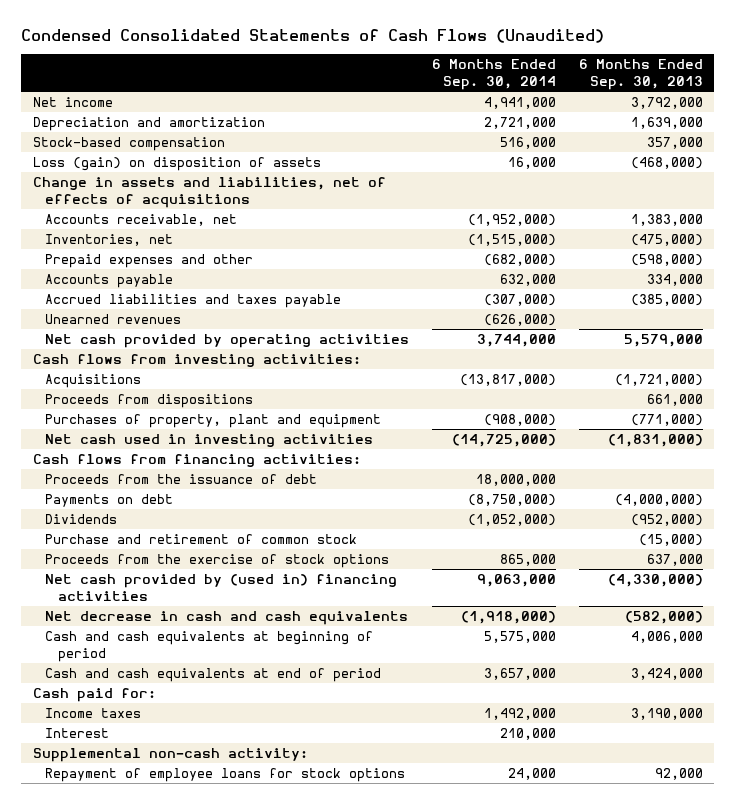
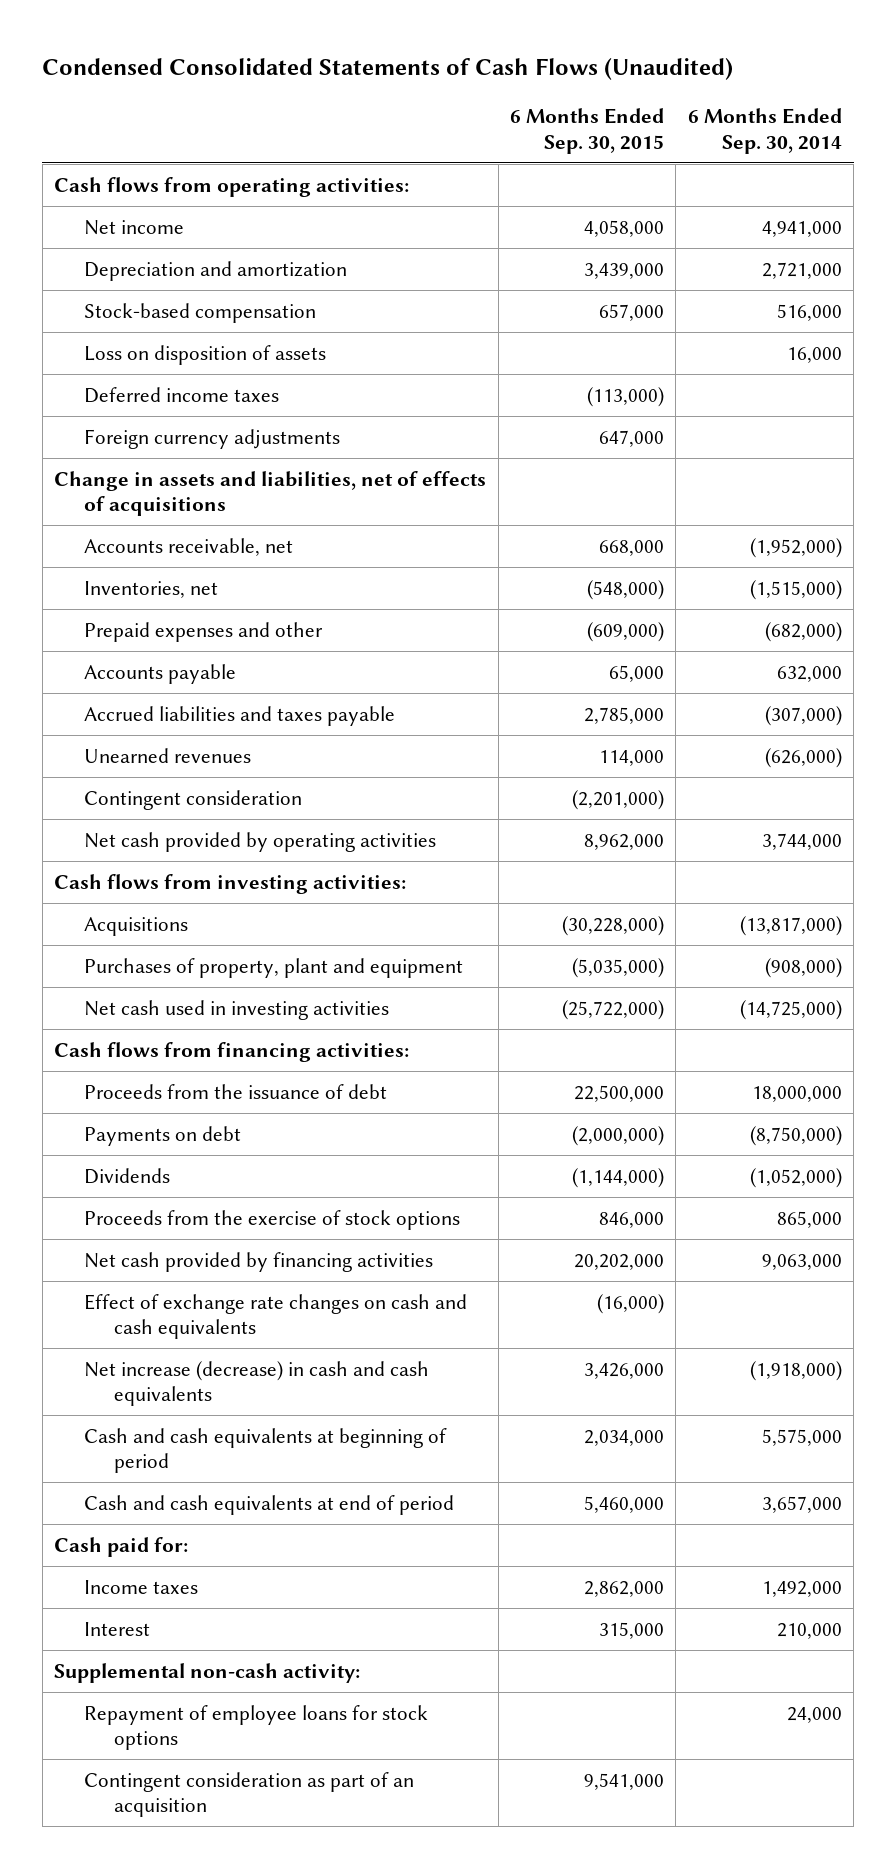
- | 6 Months Ended Sep. 30, 2014 | 6 Months Ended Sep. 30, 2013
+ | 6 Months Ended Sep. 30, 2015 | 6 Months Ended Sep. 30, 2014
+ Cash flows from operating activities:
- Loss (gain) on disposition of assets | 16,000 | (468,000)
+ Loss on disposition of assets | | 16,000
+ Deferred income taxes | (113,000) |
+ Foreign currency adjustments | 647,000 |
+ Contingent consideration | (2,201,000) |
- Proceeds from dispositions | | 661,000
- Purchase and retirement of common stock | | (15,000)
- Net cash provided by (used in) financing activities | 9,063,000 | (4,330,000)
- Net decrease in cash and cash equivalents | (1,918,000) | (582,000)
+ Net cash provided by financing activities | 20,202,000 | 9,063,000
+ Effect of exchange rate changes on cash and cash equivalents | (16,000) |
+ Net increase (decrease) in cash and cash equivalents | 3,426,000 | (1,918,000)
+ Contingent consideration as part of an acquisition | 9,541,000 |

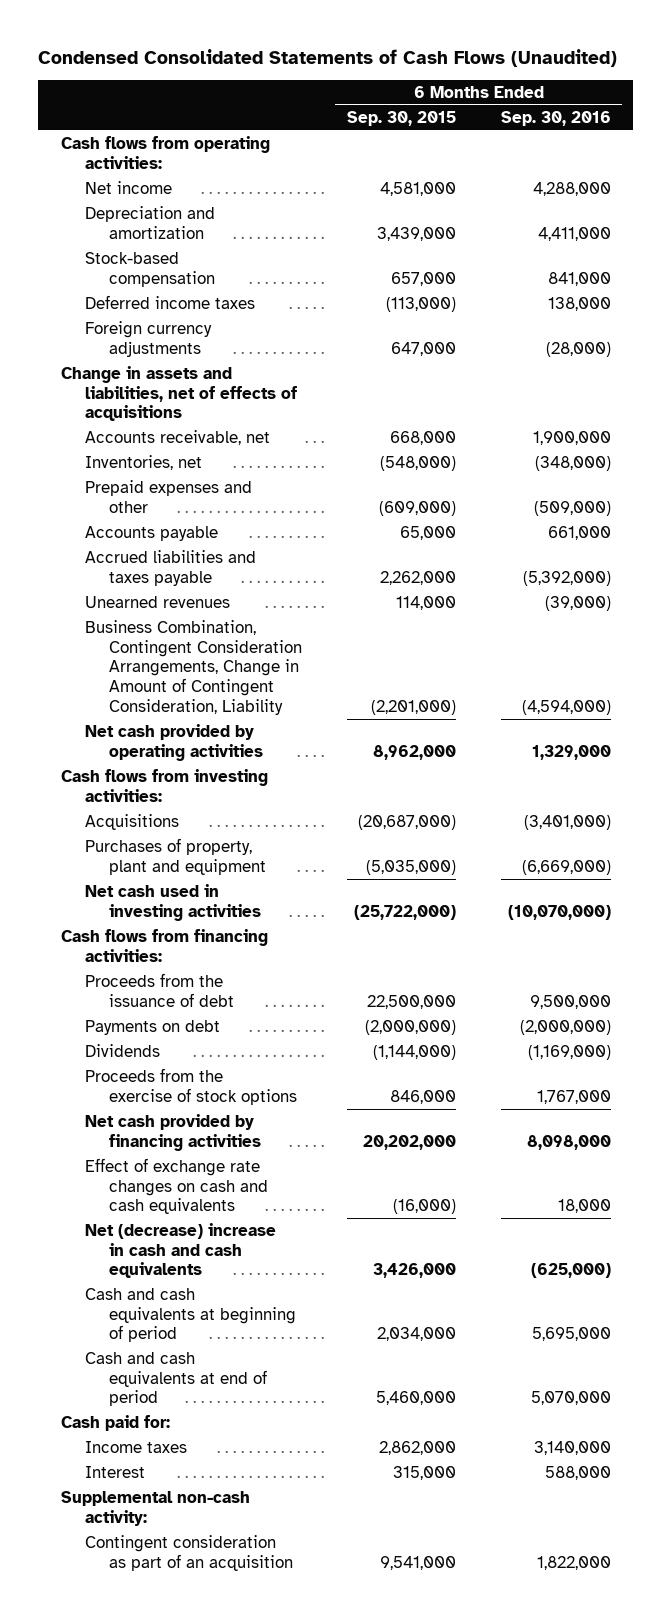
- | 6 Months Ended Sep. 30, 2015 | 6 Months Ended Sep. 30, 2014
+ | 6 Months Ended Sep. 30, 2015 | 6 Months Ended Sep. 30, 2016
- Net income | 4,058,000 | 4,941,000
+ Net income | 4,581,000 | 4,288,000
- Loss on disposition of assets | | 16,000
- Accrued liabilities and taxes payable | 2,785,000 | (307,000)
+ Accrued liabilities and taxes payable | 2,262,000 | (5,392,000)
- Contingent consideration | (2,201,000) |
+ Business Combination, Contingent Consideration Arrangements, Change in Amount of Contingent Consideration, Liability | (2,201,000) | (4,594,000)
- Acquisitions | (30,228,000) | (13,817,000)
+ Acquisitions | (20,687,000) | (3,401,000)
- Net increase (decrease) in cash and cash equivalents | 3,426,000 | (1,918,000)
+ Net (decrease) increase in cash and cash equivalents | 3,426,000 | (625,000)
- Repayment of employee loans for stock options | | 24,000

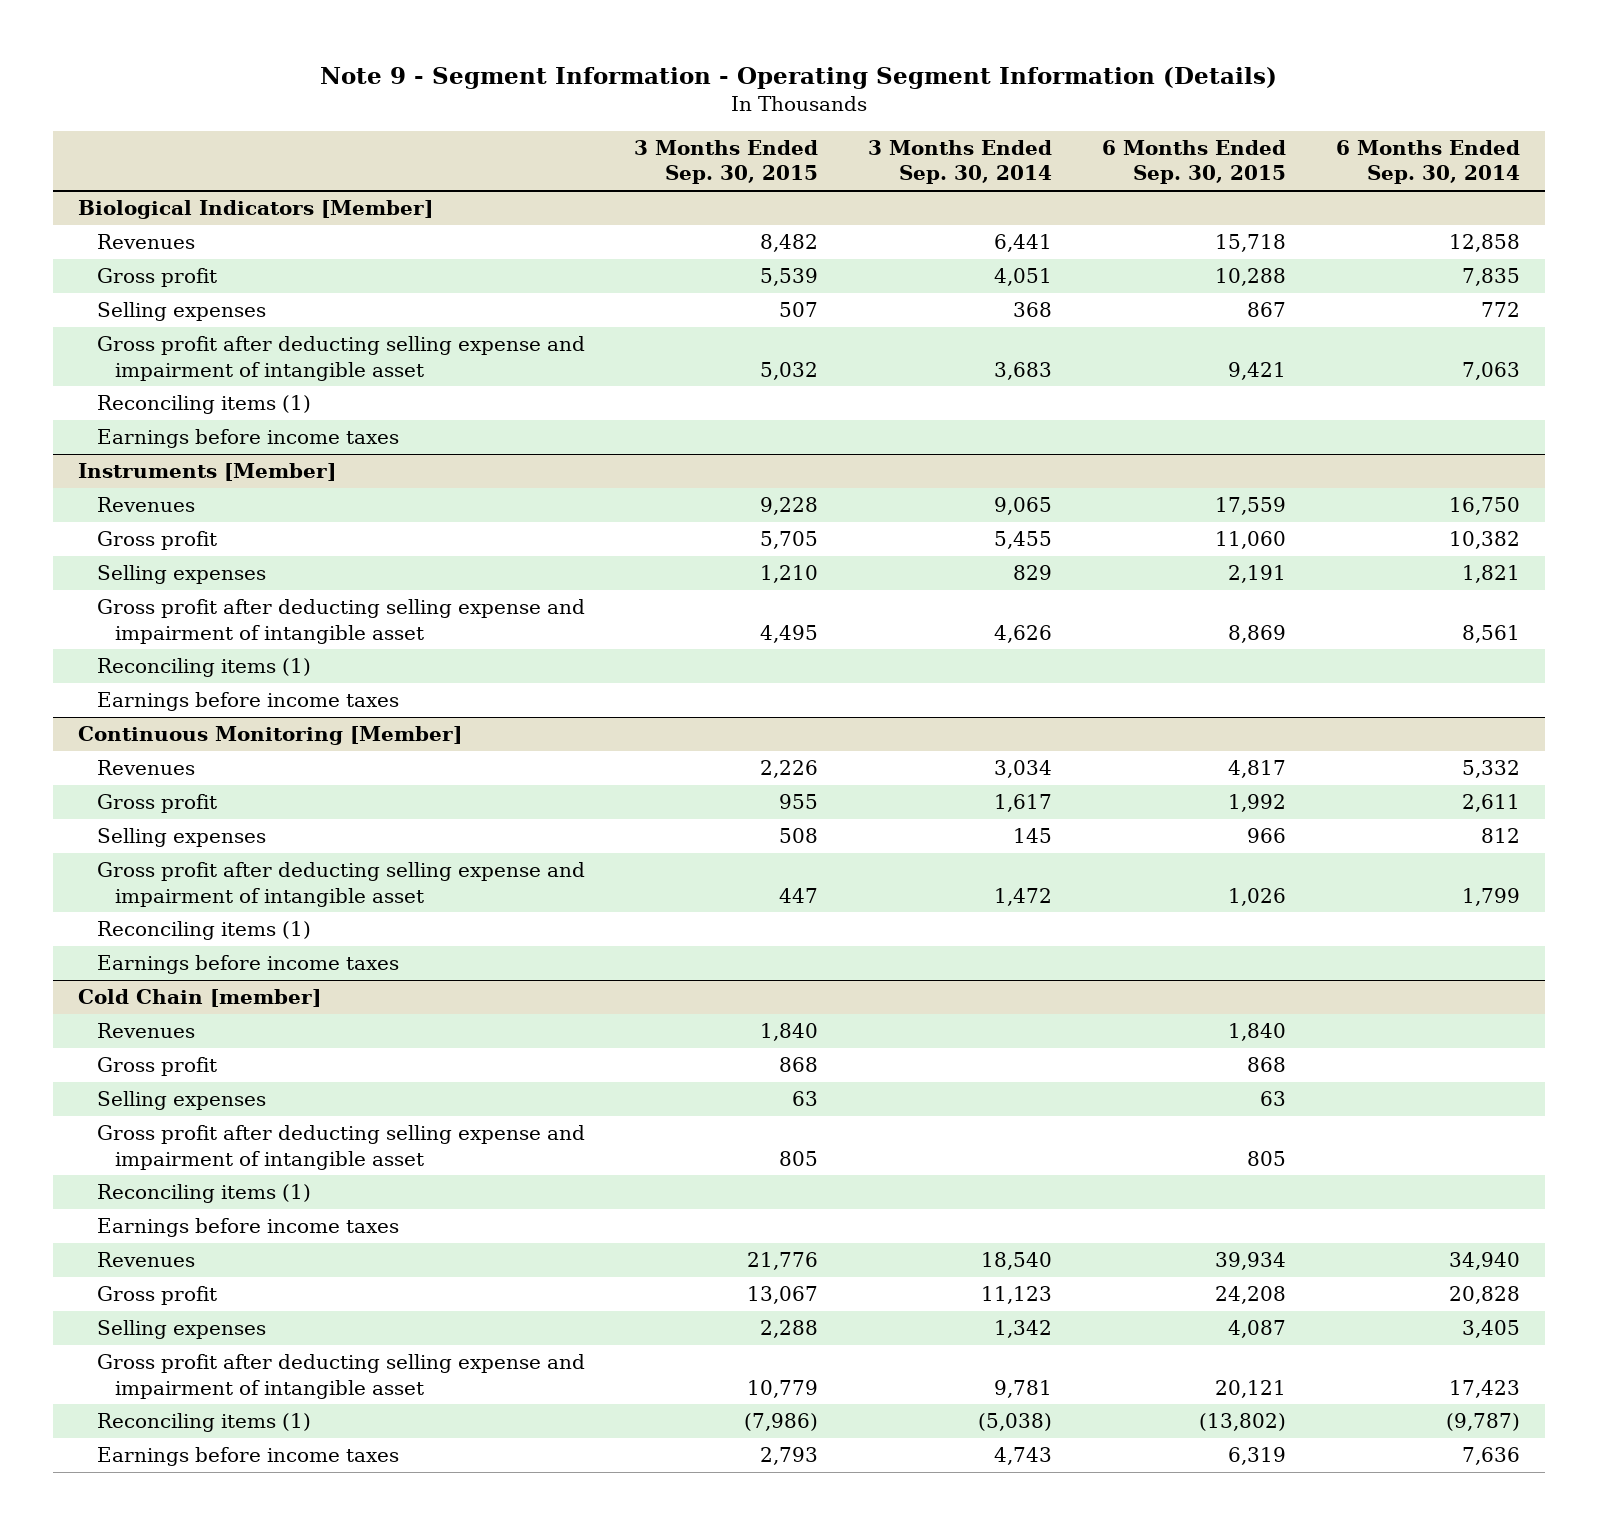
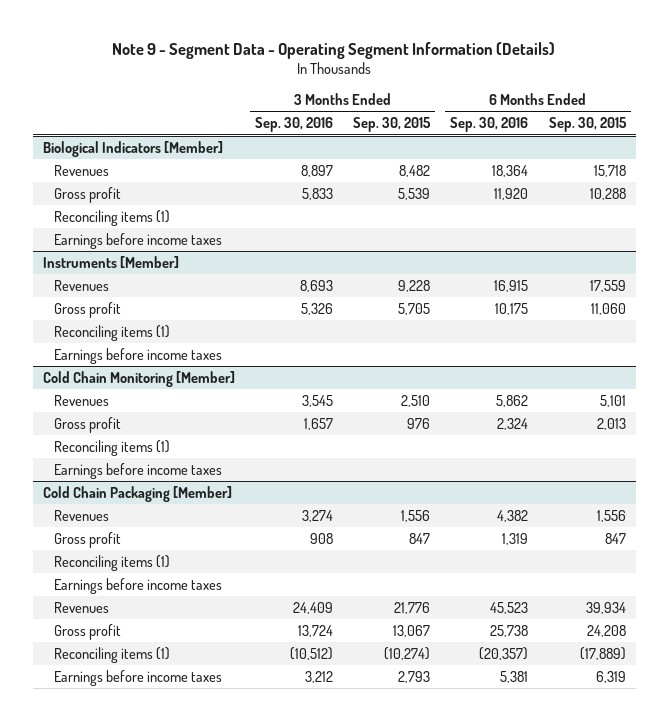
- Note 9 - Segment Information - Operating Segment Information (Details)
+ Note 9 - Segment Data - Operating Segment Information (Details)
- | 3 Months Ended Sep. 30, 2015 | 3 Months Ended Sep. 30, 2014 | 6 Months Ended Sep. 30, 2015 | 6 Months Ended Sep. 30, 2014
+ | 3 Months Ended Sep. 30, 2016 | 3 Months Ended Sep. 30, 2015 | 6 Months Ended Sep. 30, 2016 | 6 Months Ended Sep. 30, 2015
@ Biological Indicators [Member]
- Selling expenses | 507 | 368 | 867 | 772
- Gross profit after deducting selling expense and impairment of intangible asset | 5,032 | 3,683 | 9,421 | 7,063
@ Instruments [Member]
- Selling expenses | 1,210 | 829 | 2,191 | 1,821
- Gross profit after deducting selling expense and impairment of intangible asset | 4,495 | 4,626 | 8,869 | 8,561
- Continuous Monitoring [Member]
- Revenues | 2,226 | 3,034 | 4,817 | 5,332
- Gross profit | 955 | 1,617 | 1,992 | 2,611
- Selling expenses | 508 | 145 | 966 | 812
- Gross profit after deducting selling expense and impairment of intangible asset | 447 | 1,472 | 1,026 | 1,799
+ Cold Chain Monitoring [Member]
+ Revenues | 3,545 | 2,510 | 5,862 | 5,101
+ Gross profit | 1,657 | 976 | 2,324 | 2,013
- Cold Chain [member]
- Revenues | 1,840 | | 1,840 |
- Gross profit | 868 | | 868 |
- Selling expenses | 63 | | 63 |
- Gross profit after deducting selling expense and impairment of intangible asset | 805 | | 805 |
+ Cold Chain Packaging [Member]
+ Revenues | 3,274 | 1,556 | 4,382 | 1,556
+ Gross profit | 908 | 847 | 1,319 | 847
- Selling expenses | 2,288 | 1,342 | 4,087 | 3,405
- Gross profit after deducting selling expense and impairment of intangible asset | 10,779 | 9,781 | 20,121 | 17,423
- Reconciling items (1) | (7,986) | (5,038) | (13,802) | (9,787)
+ Reconciling items (1) | (10,512) | (10,274) | (20,357) | (17,889)

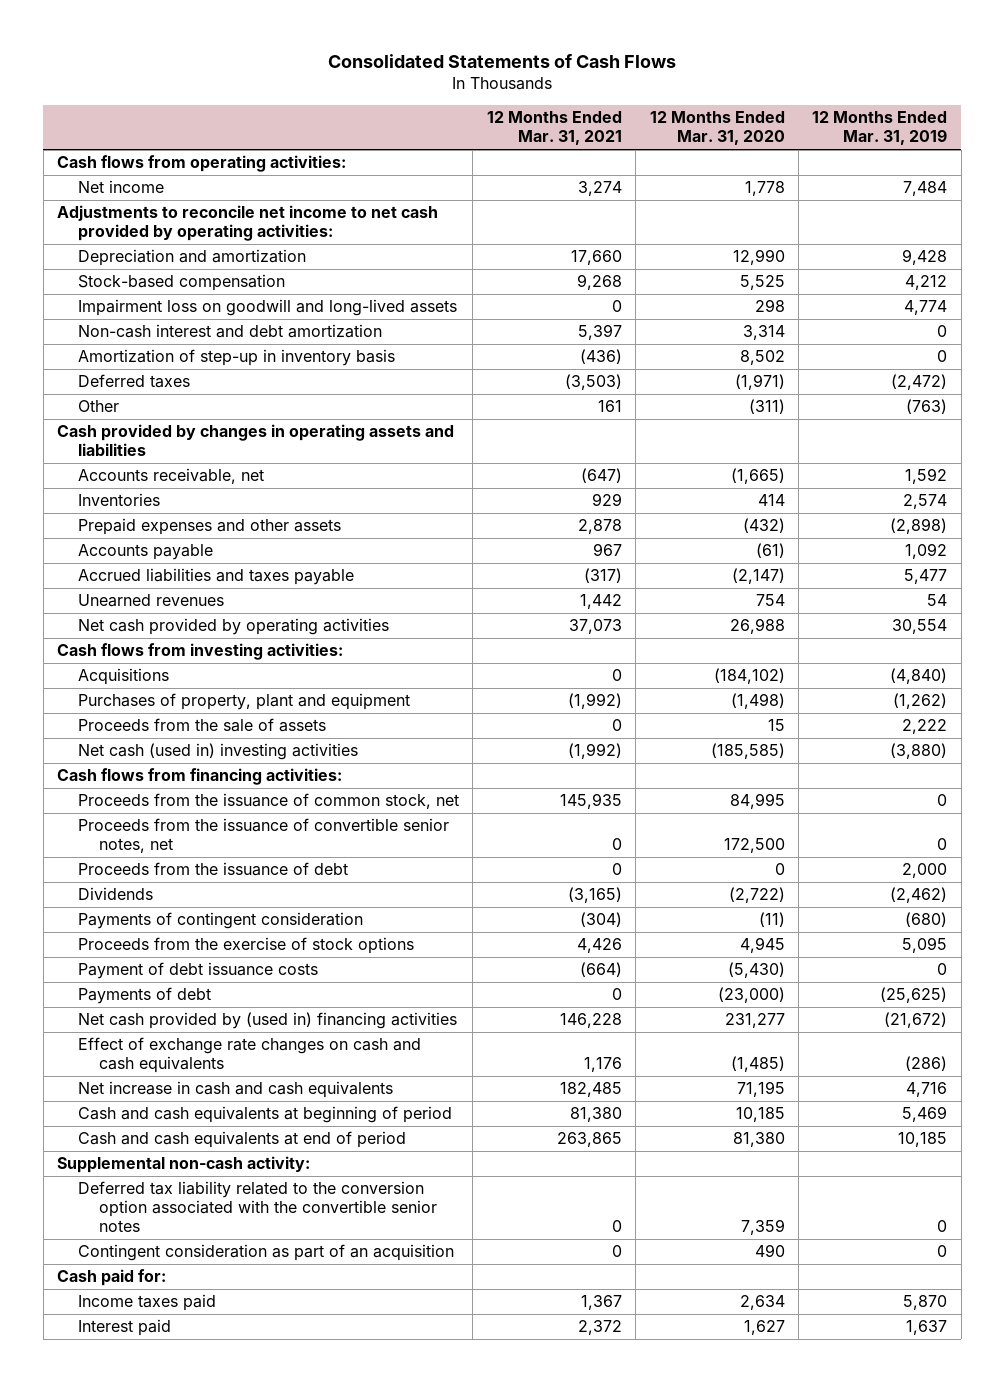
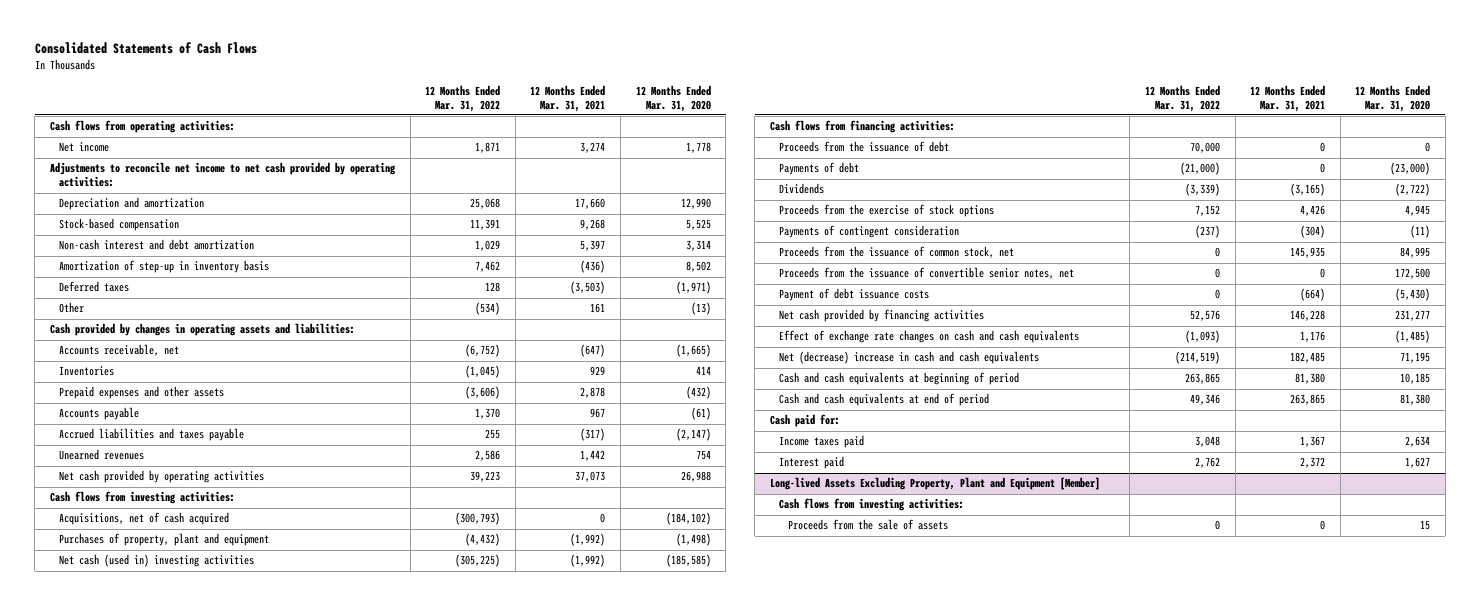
- | 12 Months Ended Mar. 31, 2021 | 12 Months Ended Mar. 31, 2020 | 12 Months Ended Mar. 31, 2019
+ | 12 Months Ended Mar. 31, 2022 | 12 Months Ended Mar. 31, 2021 | 12 Months Ended Mar. 31, 2020
- Impairment loss on goodwill and long-lived assets | 0 | 298 | 4,774
- Other | 161 | (311) | (763)
- Cash provided by changes in operating assets and liabilities
+ Other | (534) | 161 | (13)
+ Cash provided by changes in operating assets and liabilities:
- Acquisitions | 0 | (184,102) | (4,840)
+ Acquisitions, net of cash acquired | (300,793) | 0 | (184,102)
- Proceeds from the sale of assets | 0 | 15 | 2,222
moved up: Payments of debt | (21,000) | 0 | (23,000)
moved down: Payments of contingent consideration | (237) | (304) | (11)
moved down: Proceeds from the issuance of common stock, net | 0 | 145,935 | 84,995
moved down: Proceeds from the issuance of convertible senior notes, net | 0 | 0 | 172,500
- Net cash provided by (used in) financing activities | 146,228 | 231,277 | (21,672)
+ Net cash provided by financing activities | 52,576 | 146,228 | 231,277
- Net increase in cash and cash equivalents | 182,485 | 71,195 | 4,716
+ Net (decrease) increase in cash and cash equivalents | (214,519) | 182,485 | 71,195
- Supplemental non-cash activity:
- Deferred tax liability related to the conversion option associated with the convertible senior notes | 0 | 7,359 | 0
- Contingent consideration as part of an acquisition | 0 | 490 | 0
+ Long-lived Assets Excluding Property, Plant and Equipment [Member]
+ Cash flows from investing activities:
+ Proceeds from the sale of assets | 0 | 0 | 15

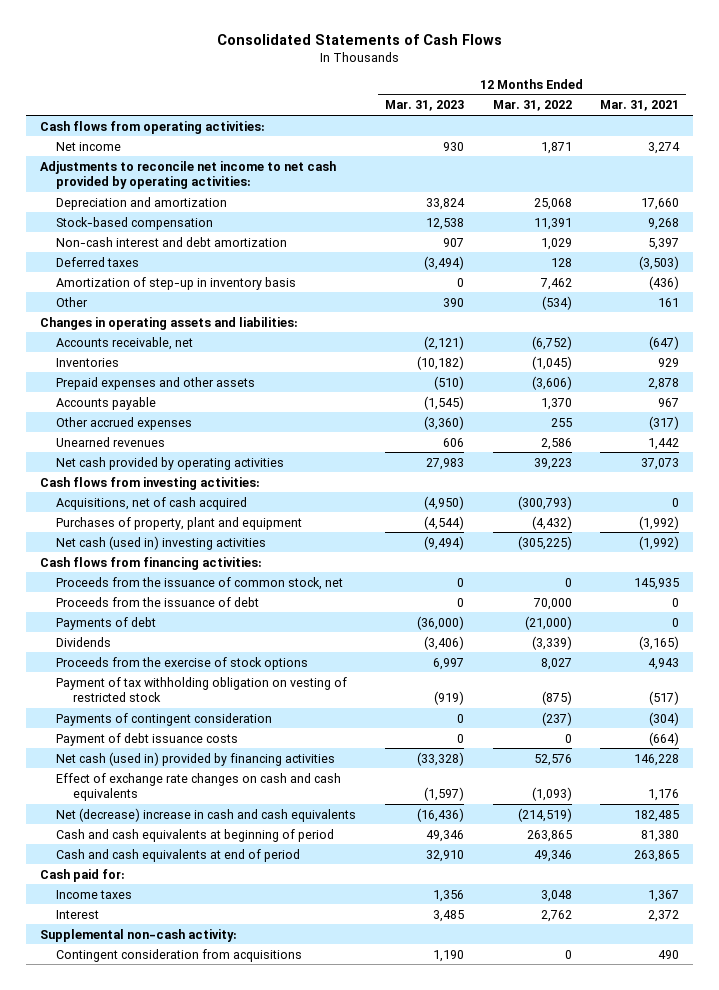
- | 12 Months Ended Mar. 31, 2022 | 12 Months Ended Mar. 31, 2021 | 12 Months Ended Mar. 31, 2020
+ | 12 Months Ended Mar. 31, 2023 | 12 Months Ended Mar. 31, 2022 | 12 Months Ended Mar. 31, 2021
moved down: Amortization of step-up in inventory basis | 0 | 7,462 | (436)
- Cash provided by changes in operating assets and liabilities:
+ Changes in operating assets and liabilities:
- Accrued liabilities and taxes payable | 255 | (317) | (2,147)
+ Other accrued expenses | (3,360) | 255 | (317)
moved up: Proceeds from the issuance of common stock, net | 0 | 0 | 145,935
- Proceeds from the exercise of stock options | 7,152 | 4,426 | 4,945
+ Proceeds from the exercise of stock options | 6,997 | 8,027 | 4,943
+ Payment of tax withholding obligation on vesting of restricted stock | (919) | (875) | (517)
- Proceeds from the issuance of convertible senior notes, net | 0 | 0 | 172,500
- Net cash provided by financing activities | 52,576 | 146,228 | 231,277
+ Net cash (used in) provided by financing activities | (33,328) | 52,576 | 146,228
- Income taxes paid | 3,048 | 1,367 | 2,634
- Interest paid | 2,762 | 2,372 | 1,627
- Long-lived Assets Excluding Property, Plant and Equipment [Member]
- Cash flows from investing activities:
- Proceeds from the sale of assets | 0 | 0 | 15
+ Income taxes | 1,356 | 3,048 | 1,367
+ Interest | 3,485 | 2,762 | 2,372
+ Supplemental non-cash activity:
+ Contingent consideration from acquisitions | 1,190 | 0 | 490

